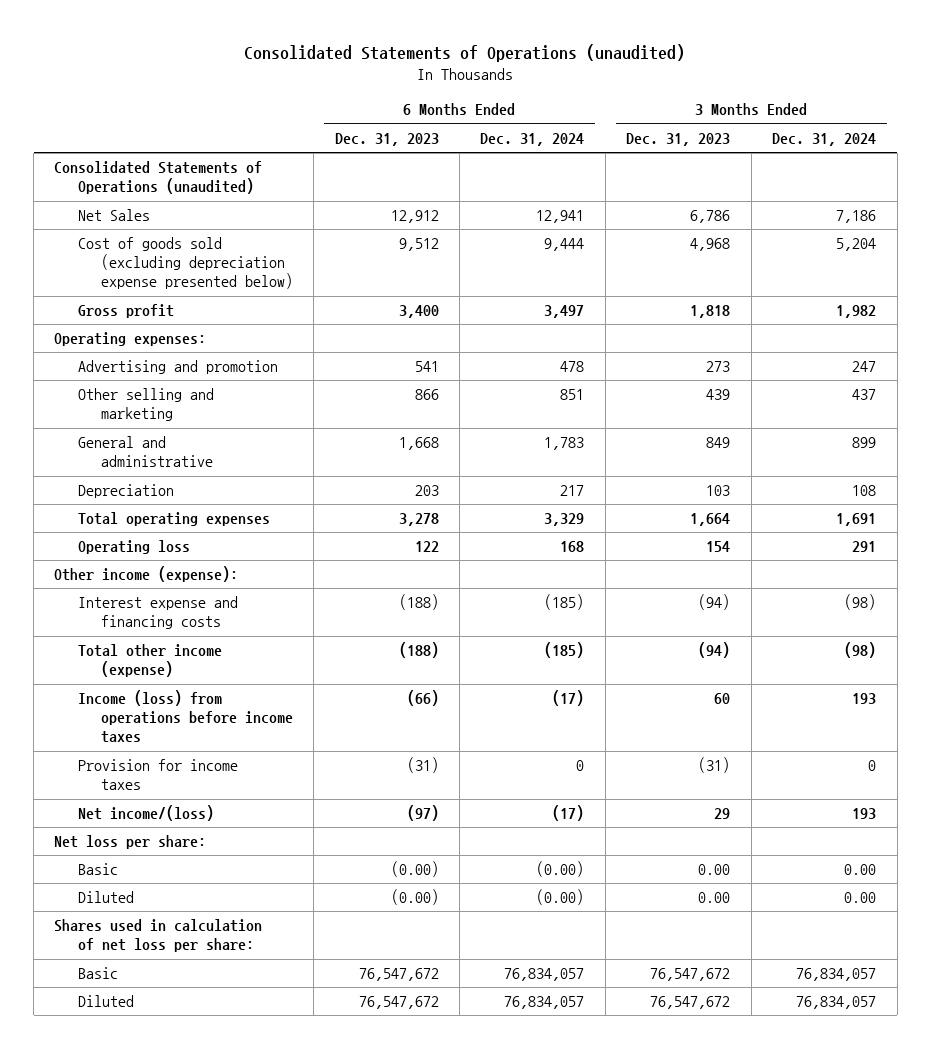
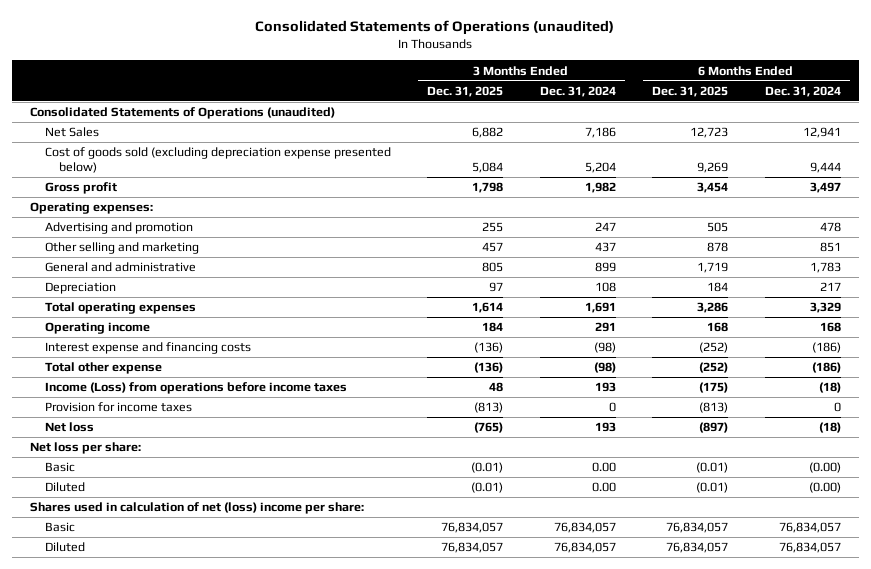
- | 6 Months Ended Dec. 31, 2023 | 6 Months Ended Dec. 31, 2024 | 3 Months Ended Dec. 31, 2023 | 3 Months Ended Dec. 31, 2024
+ | 3 Months Ended Dec. 31, 2025 | 3 Months Ended Dec. 31, 2024 | 6 Months Ended Dec. 31, 2025 | 6 Months Ended Dec. 31, 2024
- Operating loss | 122 | 168 | 154 | 291
- Other income (expense):
- Interest expense and financing costs | (188) | (185) | (94) | (98)
- Total other income (expense) | (188) | (185) | (94) | (98)
- Income (loss) from operations before income taxes | (66) | (17) | 60 | 193
+ Operating income | 184 | 291 | 168 | 168
+ Interest expense and financing costs | (136) | (98) | (252) | (186)
+ Total other expense | (136) | (98) | (252) | (186)
+ Income (Loss) from operations before income taxes | 48 | 193 | (175) | (18)
- Net income/(loss) | (97) | (17) | 29 | 193
+ Net loss | (765) | 193 | (897) | (18)
- Shares used in calculation of net loss per share:
+ Shares used in calculation of net (loss) income per share:

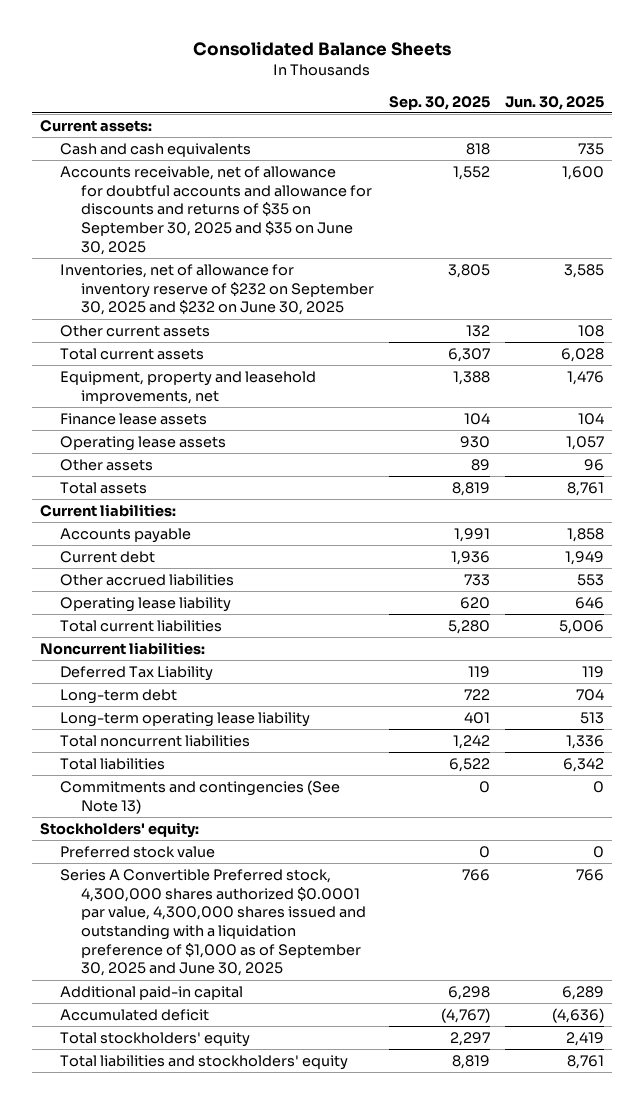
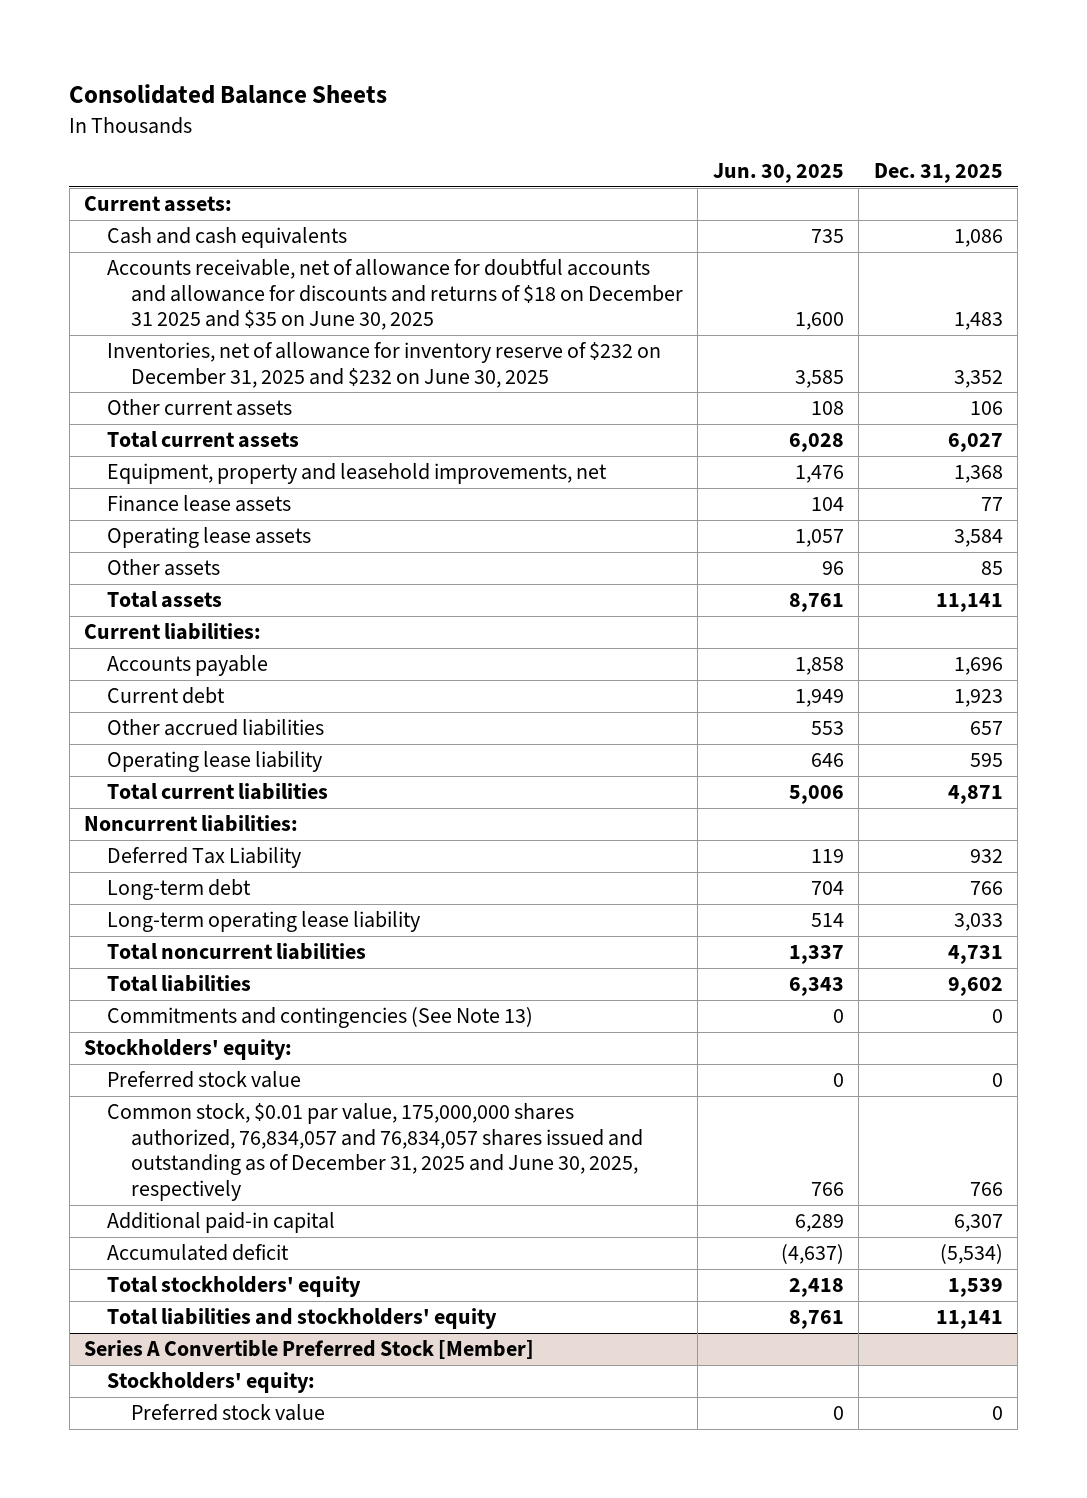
- | Sep. 30, 2025 | Jun. 30, 2025
+ | Jun. 30, 2025 | Dec. 31, 2025
- Accounts receivable, net of allowance for doubtful accounts and allowance for discounts and returns of $35 on September 30, 2025 and $35 on June 30, 2025 | 1,552 | 1,600
- Inventories, net of allowance for inventory reserve of $232 on September 30, 2025 and $232 on June 30, 2025 | 3,805 | 3,585
+ Accounts receivable, net of allowance for doubtful accounts and allowance for discounts and returns of $18 on December 31 2025 and $35 on June 30, 2025 | 1,600 | 1,483
+ Inventories, net of allowance for inventory reserve of $232 on December 31, 2025 and $232 on June 30, 2025 | 3,585 | 3,352
- Long-term operating lease liability | 401 | 513
- Total noncurrent liabilities | 1,242 | 1,336
- Total liabilities | 6,522 | 6,342
+ Long-term operating lease liability | 514 | 3,033
+ Total noncurrent liabilities | 1,337 | 4,731
+ Total liabilities | 6,343 | 9,602
- Series A Convertible Preferred stock, 4,300,000 shares authorized $0.0001 par value, 4,300,000 shares issued and outstanding with a liquidation preference of $1,000 as of September 30, 2025 and June 30, 2025 | 766 | 766
+ Common stock, $0.01 par value, 175,000,000 shares authorized, 76,834,057 and 76,834,057 shares issued and outstanding as of December 31, 2025 and June 30, 2025, respectively | 766 | 766
- Accumulated deficit | (4,767) | (4,636)
- Total stockholders' equity | 2,297 | 2,419
+ Accumulated deficit | (4,637) | (5,534)
+ Total stockholders' equity | 2,418 | 1,539
+ Series A Convertible Preferred Stock [Member]
+ Stockholders' equity:
+ Preferred stock value | 0 | 0

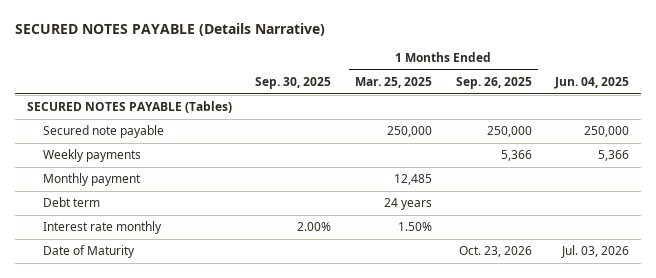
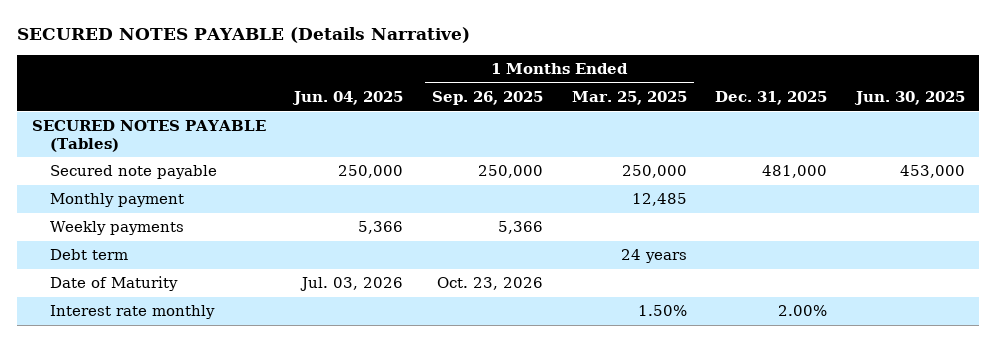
- | Sep. 30, 2025 | 1 Months Ended Mar. 25, 2025 | 1 Months Ended Sep. 26, 2025 | Jun. 04, 2025
+ | Jun. 04, 2025 | 1 Months Ended Sep. 26, 2025 | 1 Months Ended Mar. 25, 2025 | Dec. 31, 2025 | Jun. 30, 2025
moved down: Weekly payments | 5,366 | 5,366 | | |
moved down: Interest rate monthly | | | 1.50% | 2.00% |

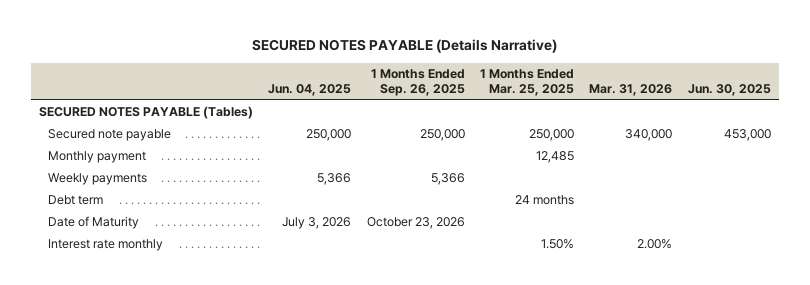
- | Jun. 04, 2025 | 1 Months Ended Sep. 26, 2025 | 1 Months Ended Mar. 25, 2025 | Dec. 31, 2025 | Jun. 30, 2025
+ | Jun. 04, 2025 | 1 Months Ended Sep. 26, 2025 | 1 Months Ended Mar. 25, 2025 | Mar. 31, 2026 | Jun. 30, 2025
- Debt term | | | 24 years | |
- Date of Maturity | Jul. 03, 2026 | Oct. 23, 2026 | | |
+ Debt term | | | 24 months | |
+ Date of Maturity | July 3, 2026 | October 23, 2026 | | |

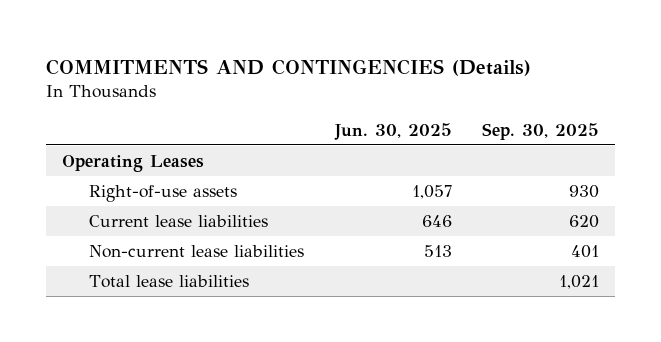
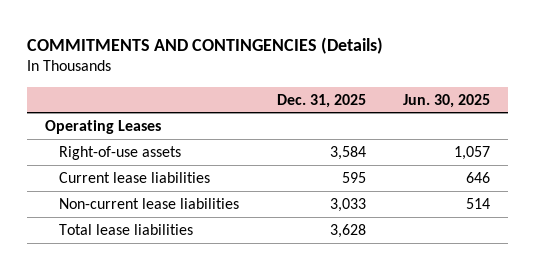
- | Jun. 30, 2025 | Sep. 30, 2025
+ | Dec. 31, 2025 | Jun. 30, 2025
- Non-current lease liabilities | 513 | 401
+ Non-current lease liabilities | 3,033 | 514

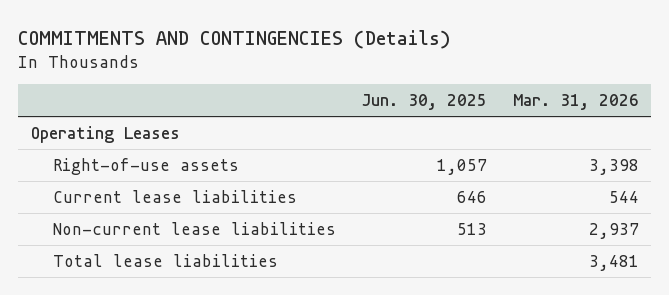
- | Dec. 31, 2025 | Jun. 30, 2025
+ | Jun. 30, 2025 | Mar. 31, 2026
- Non-current lease liabilities | 3,033 | 514
+ Non-current lease liabilities | 513 | 2,937

